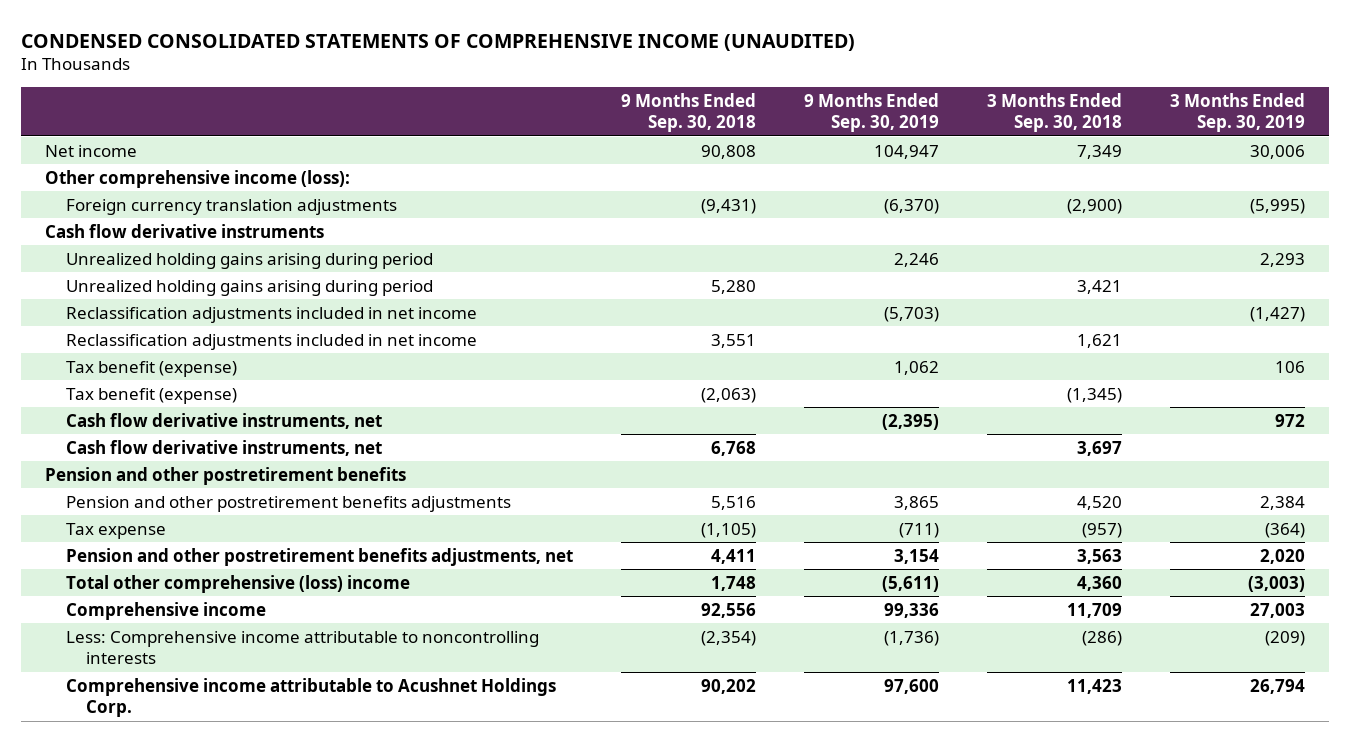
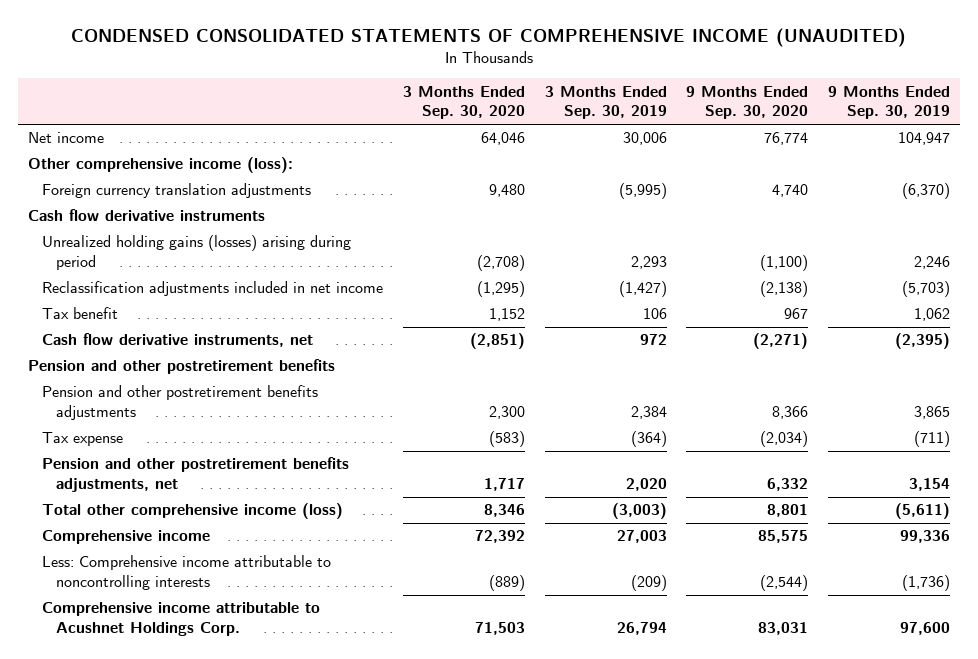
- | 9 Months Ended Sep. 30, 2018 | 9 Months Ended Sep. 30, 2019 | 3 Months Ended Sep. 30, 2018 | 3 Months Ended Sep. 30, 2019
+ | 3 Months Ended Sep. 30, 2020 | 3 Months Ended Sep. 30, 2019 | 9 Months Ended Sep. 30, 2020 | 9 Months Ended Sep. 30, 2019
- Unrealized holding gains arising during period | | 2,246 | | 2,293
- Unrealized holding gains arising during period | 5,280 | | 3,421 |
+ Unrealized holding gains (losses) arising during period | (2,708) | 2,293 | (1,100) | 2,246
- Reclassification adjustments included in net income | 3,551 | | 1,621 |
- Tax benefit (expense) | | 1,062 | | 106
- Tax benefit (expense) | (2,063) | | (1,345) |
+ Tax benefit | 1,152 | 106 | 967 | 1,062
- Cash flow derivative instruments, net | 6,768 | | 3,697 |
- Total other comprehensive (loss) income | 1,748 | (5,611) | 4,360 | (3,003)
+ Total other comprehensive income (loss) | 8,346 | (3,003) | 8,801 | (5,611)

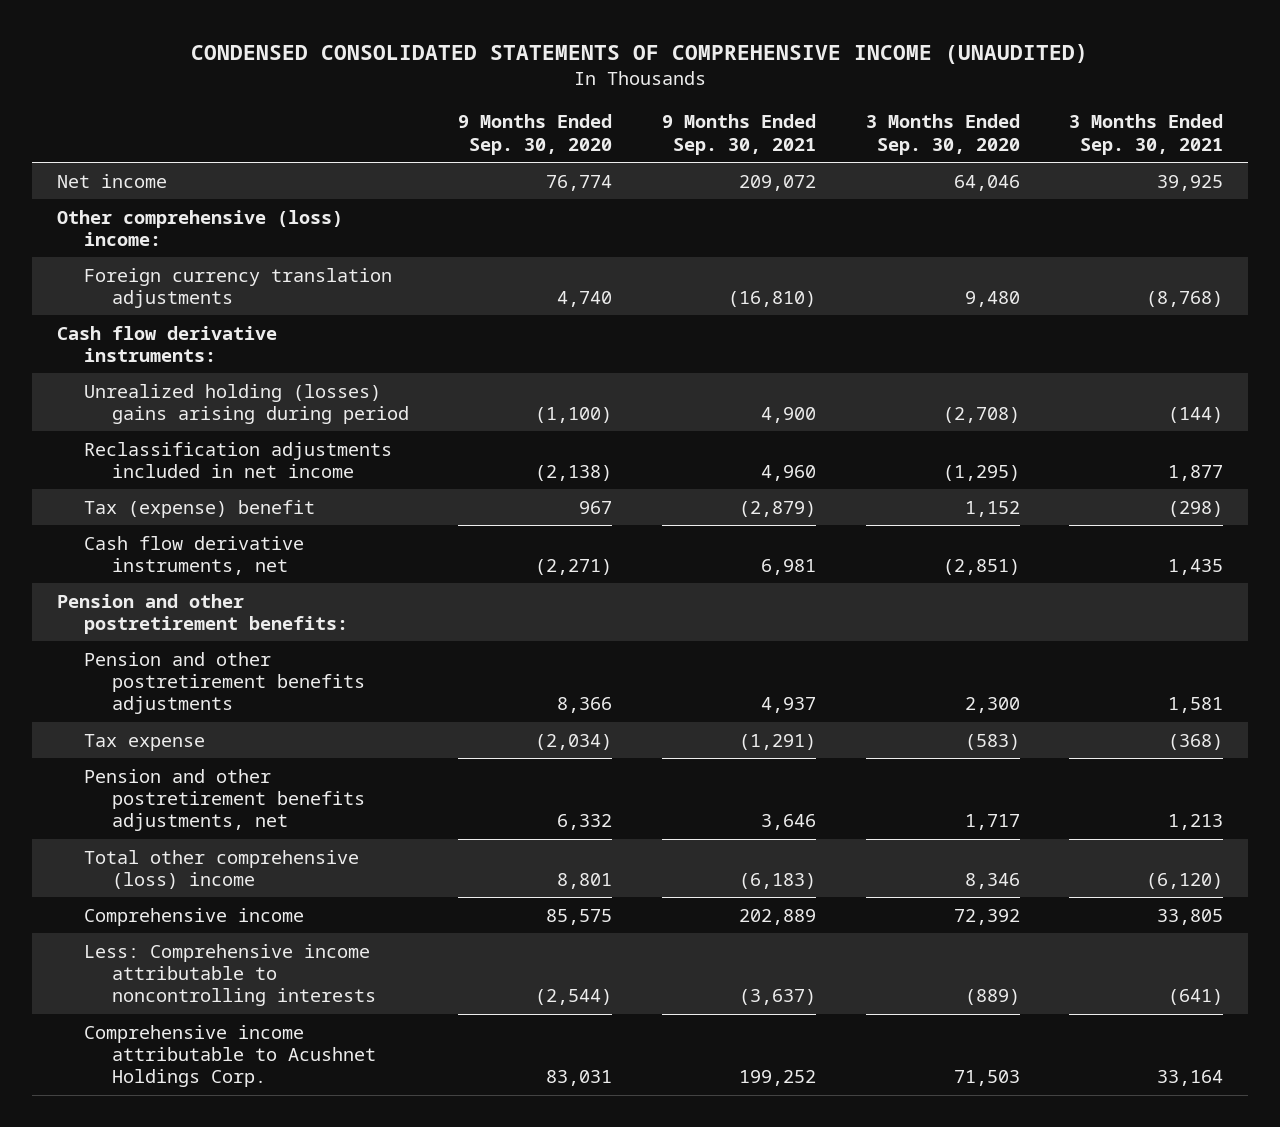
- | 3 Months Ended Sep. 30, 2020 | 3 Months Ended Sep. 30, 2019 | 9 Months Ended Sep. 30, 2020 | 9 Months Ended Sep. 30, 2019
+ | 9 Months Ended Sep. 30, 2020 | 9 Months Ended Sep. 30, 2021 | 3 Months Ended Sep. 30, 2020 | 3 Months Ended Sep. 30, 2021
- Other comprehensive income (loss):
+ Other comprehensive (loss) income:
- Cash flow derivative instruments
- Unrealized holding gains (losses) arising during period | (2,708) | 2,293 | (1,100) | 2,246
+ Cash flow derivative instruments:
+ Unrealized holding (losses) gains arising during period | (1,100) | 4,900 | (2,708) | (144)
- Tax benefit | 1,152 | 106 | 967 | 1,062
+ Tax (expense) benefit | 967 | (2,879) | 1,152 | (298)
- Pension and other postretirement benefits
+ Pension and other postretirement benefits:
- Total other comprehensive income (loss) | 8,346 | (3,003) | 8,801 | (5,611)
+ Total other comprehensive (loss) income | 8,801 | (6,183) | 8,346 | (6,120)

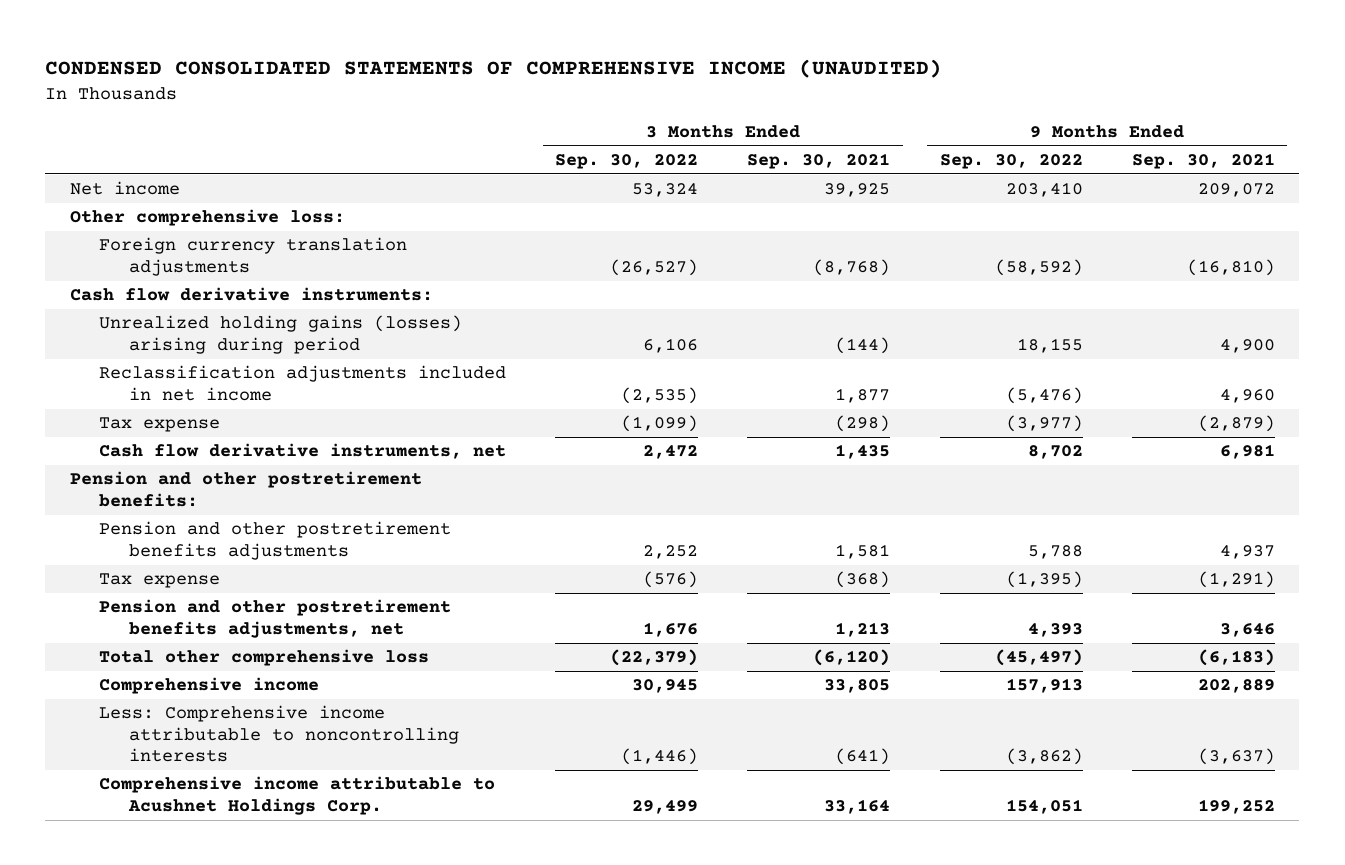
- | 9 Months Ended Sep. 30, 2020 | 9 Months Ended Sep. 30, 2021 | 3 Months Ended Sep. 30, 2020 | 3 Months Ended Sep. 30, 2021
+ | 3 Months Ended Sep. 30, 2022 | 3 Months Ended Sep. 30, 2021 | 9 Months Ended Sep. 30, 2022 | 9 Months Ended Sep. 30, 2021
- Other comprehensive (loss) income:
+ Other comprehensive loss:
- Unrealized holding (losses) gains arising during period | (1,100) | 4,900 | (2,708) | (144)
+ Unrealized holding gains (losses) arising during period | 6,106 | (144) | 18,155 | 4,900
- Tax (expense) benefit | 967 | (2,879) | 1,152 | (298)
+ Tax expense | (1,099) | (298) | (3,977) | (2,879)
- Total other comprehensive (loss) income | 8,801 | (6,183) | 8,346 | (6,120)
+ Total other comprehensive loss | (22,379) | (6,120) | (45,497) | (6,183)

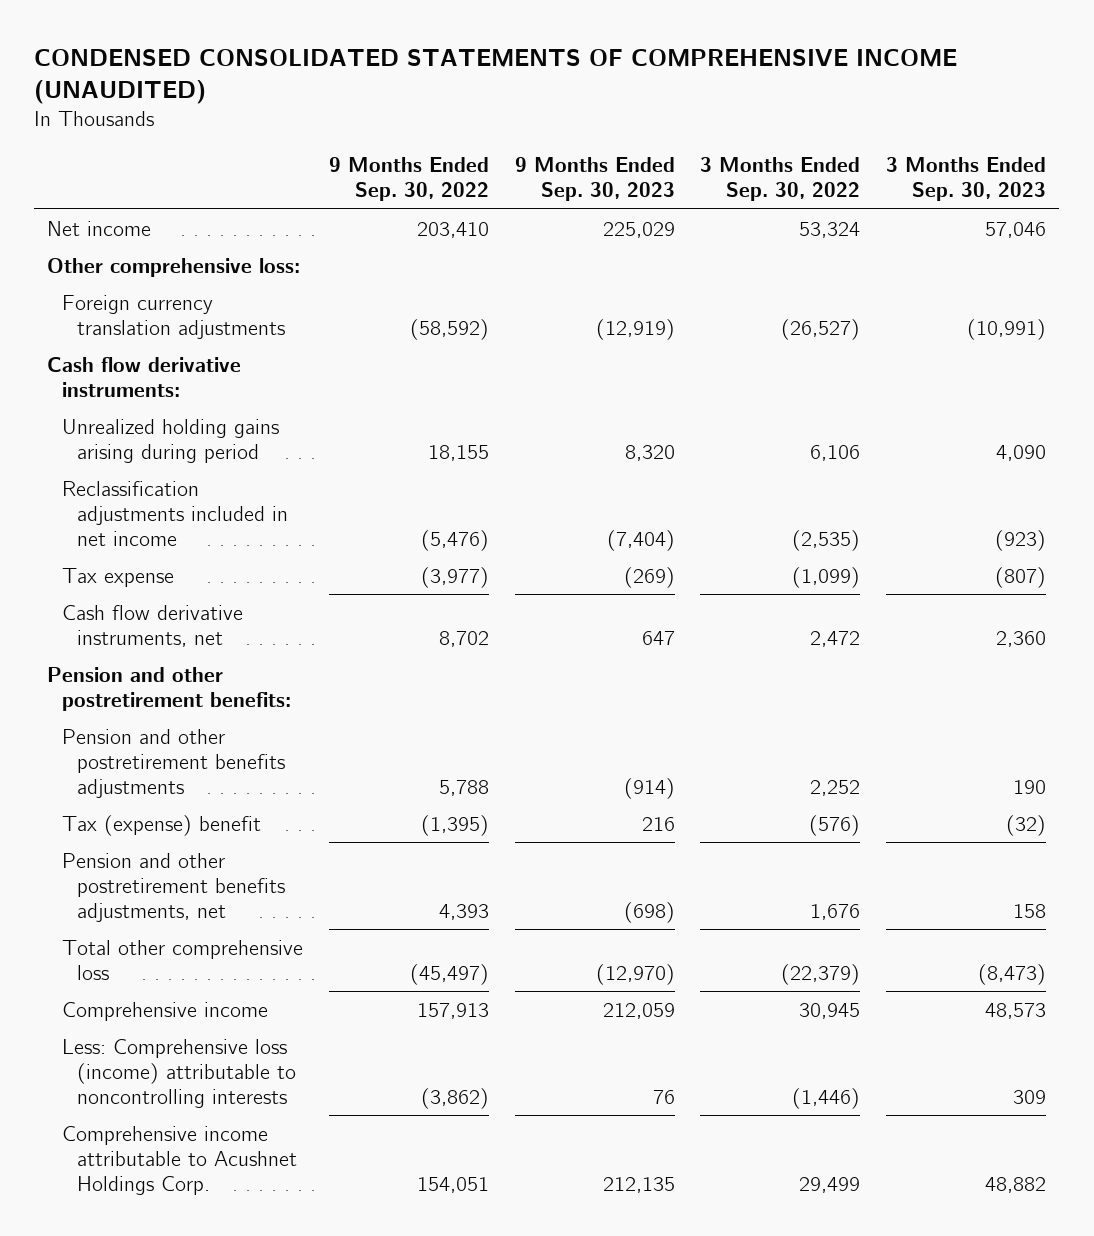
- | 3 Months Ended Sep. 30, 2022 | 3 Months Ended Sep. 30, 2021 | 9 Months Ended Sep. 30, 2022 | 9 Months Ended Sep. 30, 2021
+ | 9 Months Ended Sep. 30, 2022 | 9 Months Ended Sep. 30, 2023 | 3 Months Ended Sep. 30, 2022 | 3 Months Ended Sep. 30, 2023
- Unrealized holding gains (losses) arising during period | 6,106 | (144) | 18,155 | 4,900
+ Unrealized holding gains arising during period | 18,155 | 8,320 | 6,106 | 4,090
- Tax expense | (576) | (368) | (1,395) | (1,291)
+ Tax (expense) benefit | (1,395) | 216 | (576) | (32)
- Less: Comprehensive income attributable to noncontrolling interests | (1,446) | (641) | (3,862) | (3,637)
+ Less: Comprehensive loss (income) attributable to noncontrolling interests | (3,862) | 76 | (1,446) | 309

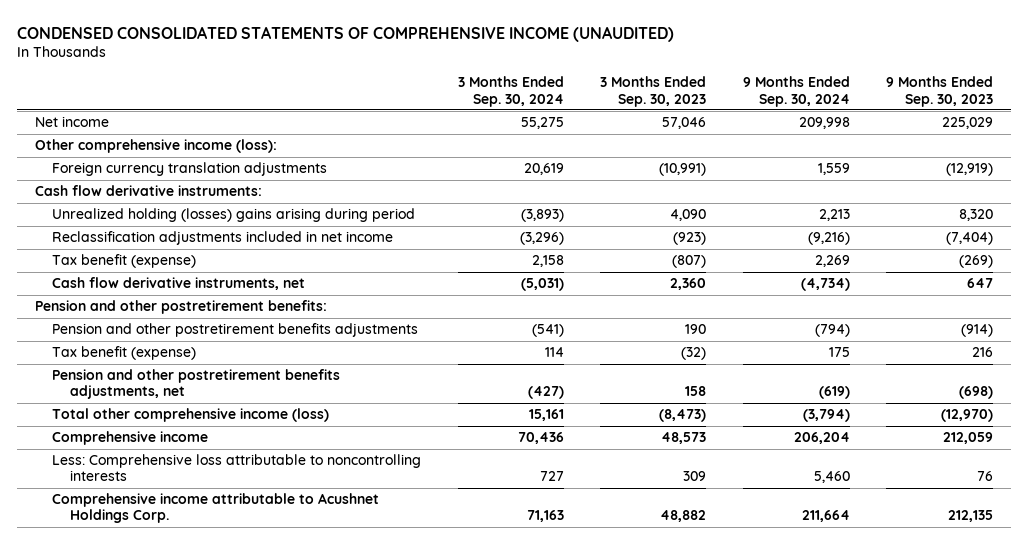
- | 9 Months Ended Sep. 30, 2022 | 9 Months Ended Sep. 30, 2023 | 3 Months Ended Sep. 30, 2022 | 3 Months Ended Sep. 30, 2023
+ | 3 Months Ended Sep. 30, 2024 | 3 Months Ended Sep. 30, 2023 | 9 Months Ended Sep. 30, 2024 | 9 Months Ended Sep. 30, 2023
- Other comprehensive loss:
+ Other comprehensive income (loss):
- Unrealized holding gains arising during period | 18,155 | 8,320 | 6,106 | 4,090
+ Unrealized holding (losses) gains arising during period | (3,893) | 4,090 | 2,213 | 8,320
- Tax expense | (3,977) | (269) | (1,099) | (807)
+ Tax benefit (expense) | 2,158 | (807) | 2,269 | (269)
- Tax (expense) benefit | (1,395) | 216 | (576) | (32)
+ Tax benefit (expense) | 114 | (32) | 175 | 216
- Total other comprehensive loss | (45,497) | (12,970) | (22,379) | (8,473)
+ Total other comprehensive income (loss) | 15,161 | (8,473) | (3,794) | (12,970)
- Less: Comprehensive loss (income) attributable to noncontrolling interests | (3,862) | 76 | (1,446) | 309
+ Less: Comprehensive loss attributable to noncontrolling interests | 727 | 309 | 5,460 | 76

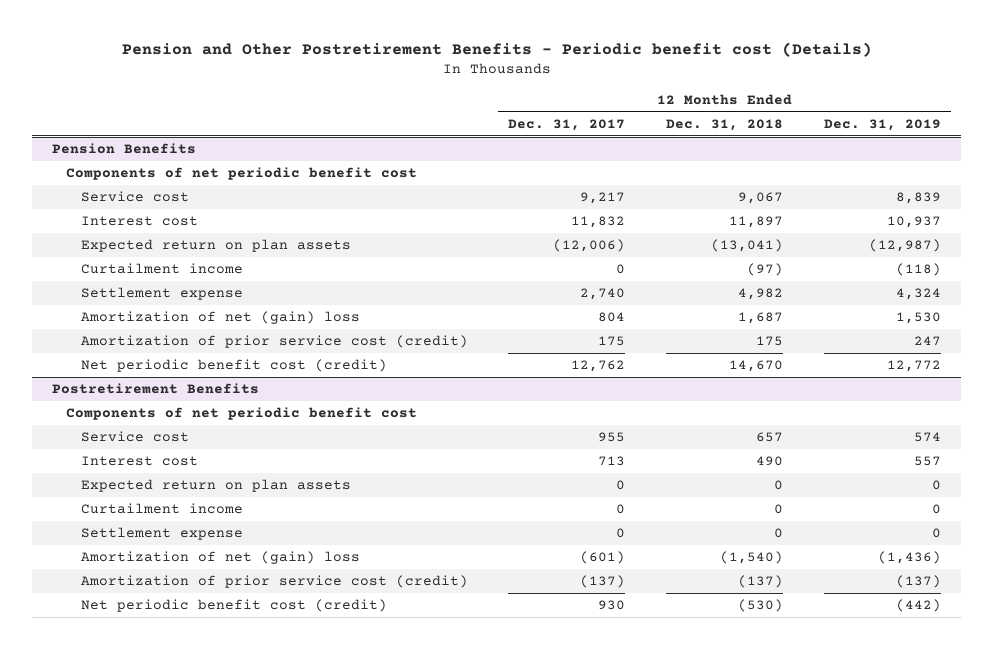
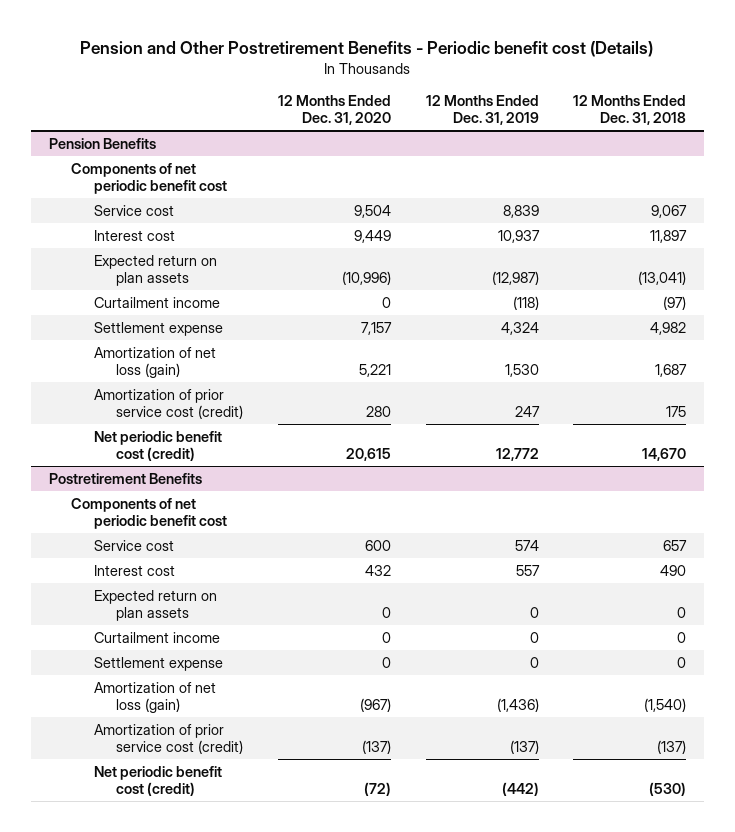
- | 12 Months Ended Dec. 31, 2017 | 12 Months Ended Dec. 31, 2018 | 12 Months Ended Dec. 31, 2019
+ | 12 Months Ended Dec. 31, 2020 | 12 Months Ended Dec. 31, 2019 | 12 Months Ended Dec. 31, 2018
@ Pension Benefits
- Amortization of net (gain) loss | 804 | 1,687 | 1,530
+ Amortization of net loss (gain) | 5,221 | 1,530 | 1,687
@ Postretirement Benefits
- Amortization of net (gain) loss | (601) | (1,540) | (1,436)
+ Amortization of net loss (gain) | (967) | (1,436) | (1,540)

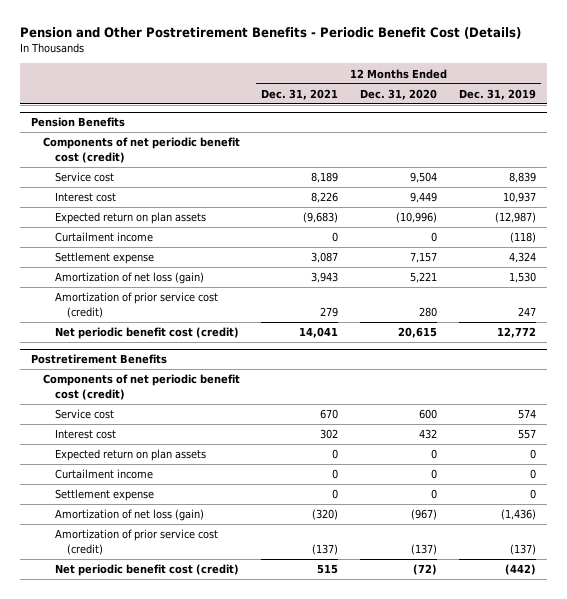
- Pension and Other Postretirement Benefits - Periodic benefit cost (Details)
+ Pension and Other Postretirement Benefits - Periodic Benefit Cost (Details)
- | 12 Months Ended Dec. 31, 2020 | 12 Months Ended Dec. 31, 2019 | 12 Months Ended Dec. 31, 2018
+ | 12 Months Ended Dec. 31, 2021 | 12 Months Ended Dec. 31, 2020 | 12 Months Ended Dec. 31, 2019
@ Pension Benefits
- Components of net periodic benefit cost
+ Components of net periodic benefit cost (credit)
@ Postretirement Benefits
- Components of net periodic benefit cost
+ Components of net periodic benefit cost (credit)

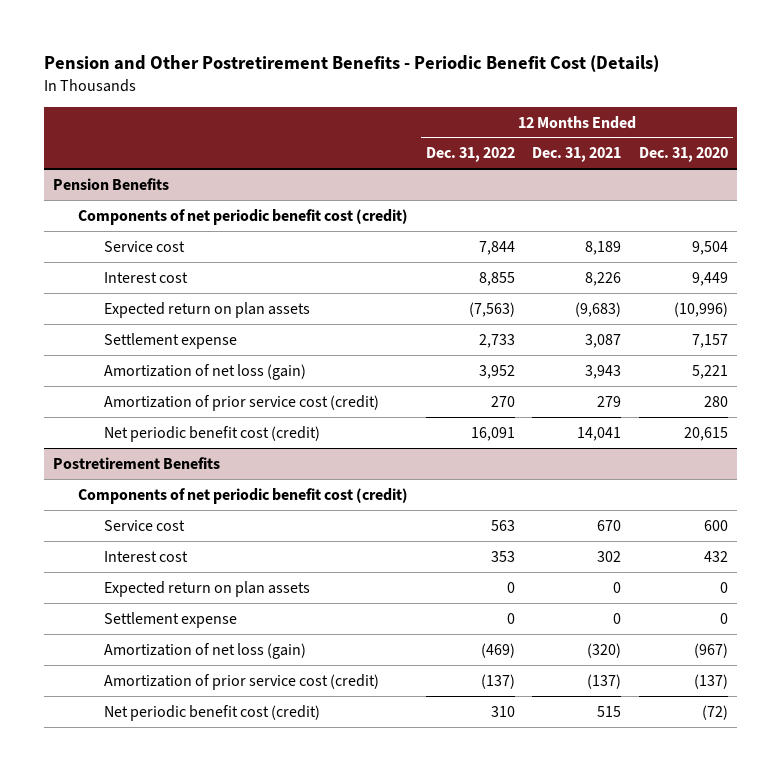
- | 12 Months Ended Dec. 31, 2021 | 12 Months Ended Dec. 31, 2020 | 12 Months Ended Dec. 31, 2019
+ | 12 Months Ended Dec. 31, 2022 | 12 Months Ended Dec. 31, 2021 | 12 Months Ended Dec. 31, 2020
@ Pension Benefits
- Curtailment income | 0 | 0 | (118)
@ Postretirement Benefits
- Curtailment income | 0 | 0 | 0

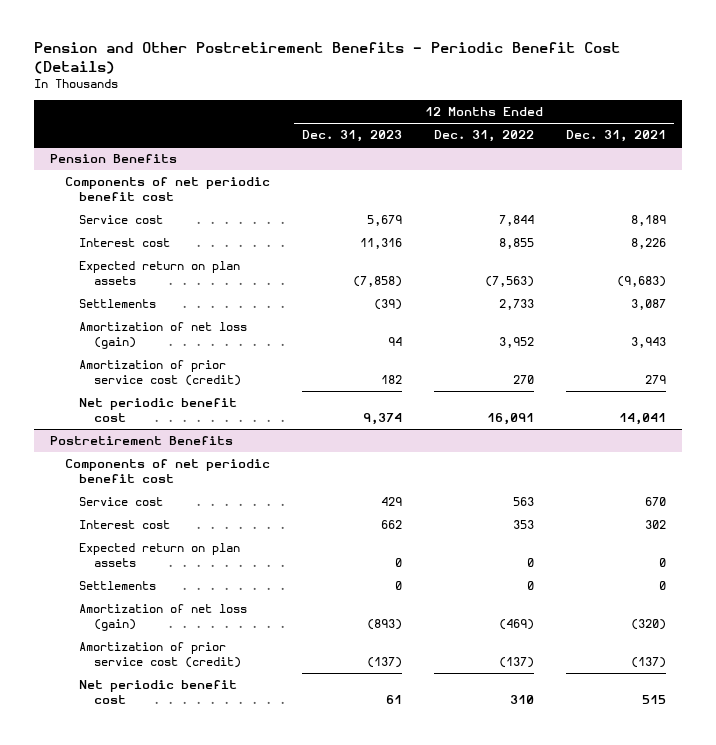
- | 12 Months Ended Dec. 31, 2022 | 12 Months Ended Dec. 31, 2021 | 12 Months Ended Dec. 31, 2020
+ | 12 Months Ended Dec. 31, 2023 | 12 Months Ended Dec. 31, 2022 | 12 Months Ended Dec. 31, 2021
@ Pension Benefits
- Components of net periodic benefit cost (credit)
+ Components of net periodic benefit cost
- Settlement expense | 2,733 | 3,087 | 7,157
+ Settlements | (39) | 2,733 | 3,087
- Net periodic benefit cost (credit) | 16,091 | 14,041 | 20,615
+ Net periodic benefit cost | 9,374 | 16,091 | 14,041
@ Postretirement Benefits
- Components of net periodic benefit cost (credit)
+ Components of net periodic benefit cost
- Settlement expense | 0 | 0 | 0
+ Settlements | 0 | 0 | 0
- Net periodic benefit cost (credit) | 310 | 515 | (72)
+ Net periodic benefit cost | 61 | 310 | 515

